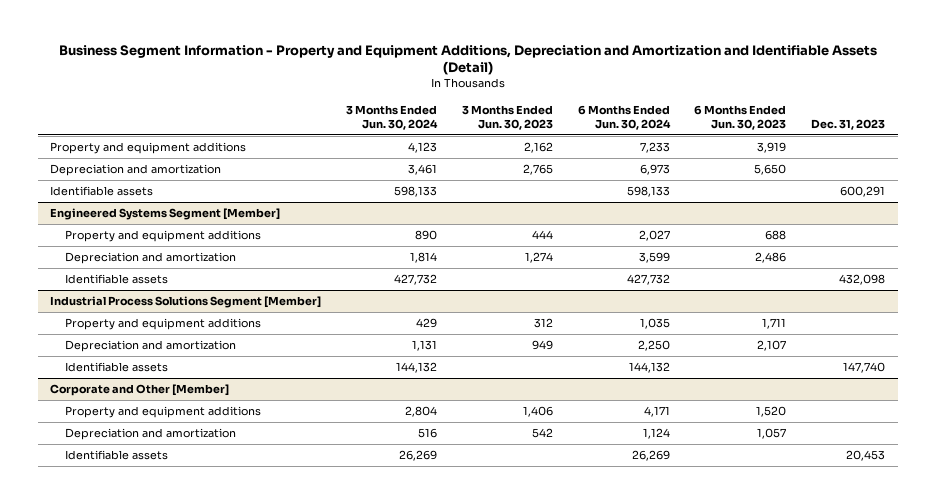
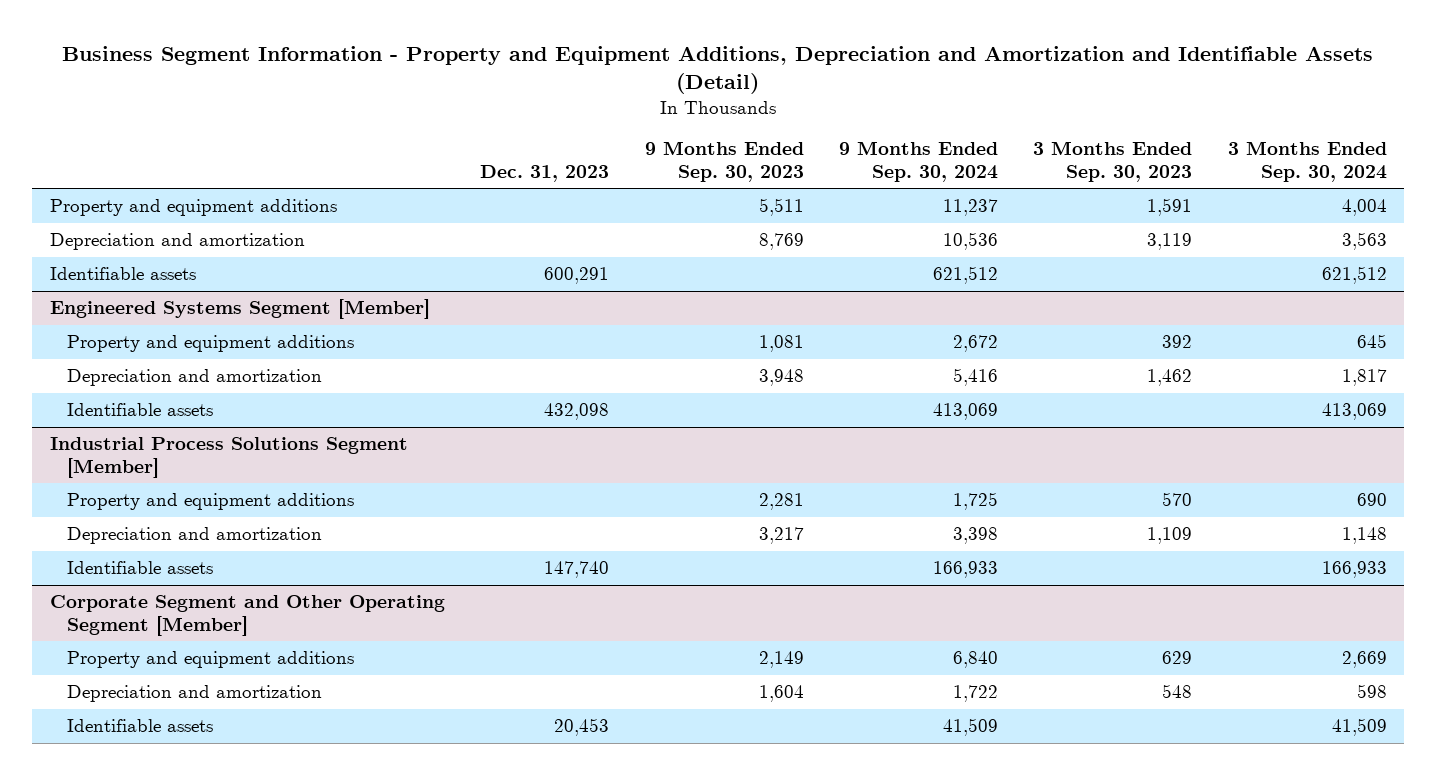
- | 3 Months Ended Jun. 30, 2024 | 3 Months Ended Jun. 30, 2023 | 6 Months Ended Jun. 30, 2024 | 6 Months Ended Jun. 30, 2023 | Dec. 31, 2023
+ | Dec. 31, 2023 | 9 Months Ended Sep. 30, 2023 | 9 Months Ended Sep. 30, 2024 | 3 Months Ended Sep. 30, 2023 | 3 Months Ended Sep. 30, 2024
- Corporate and Other [Member]
+ Corporate Segment and Other Operating Segment [Member]

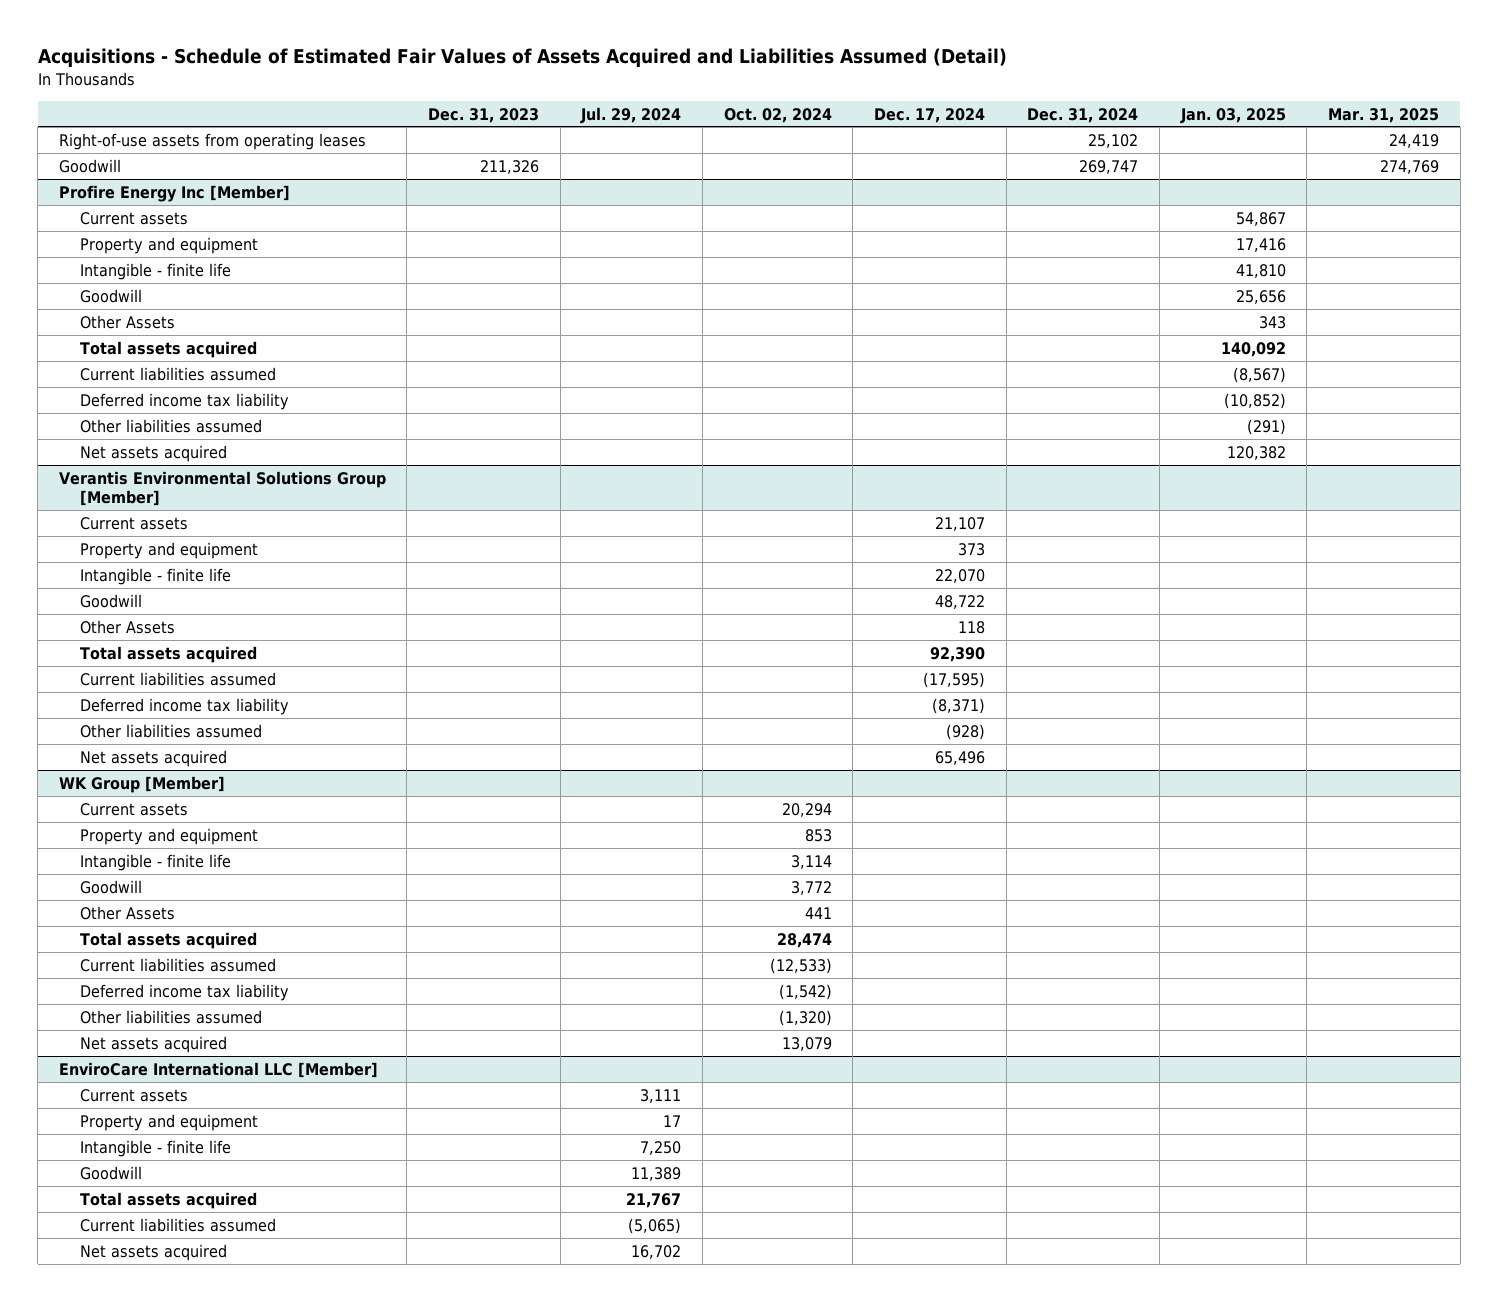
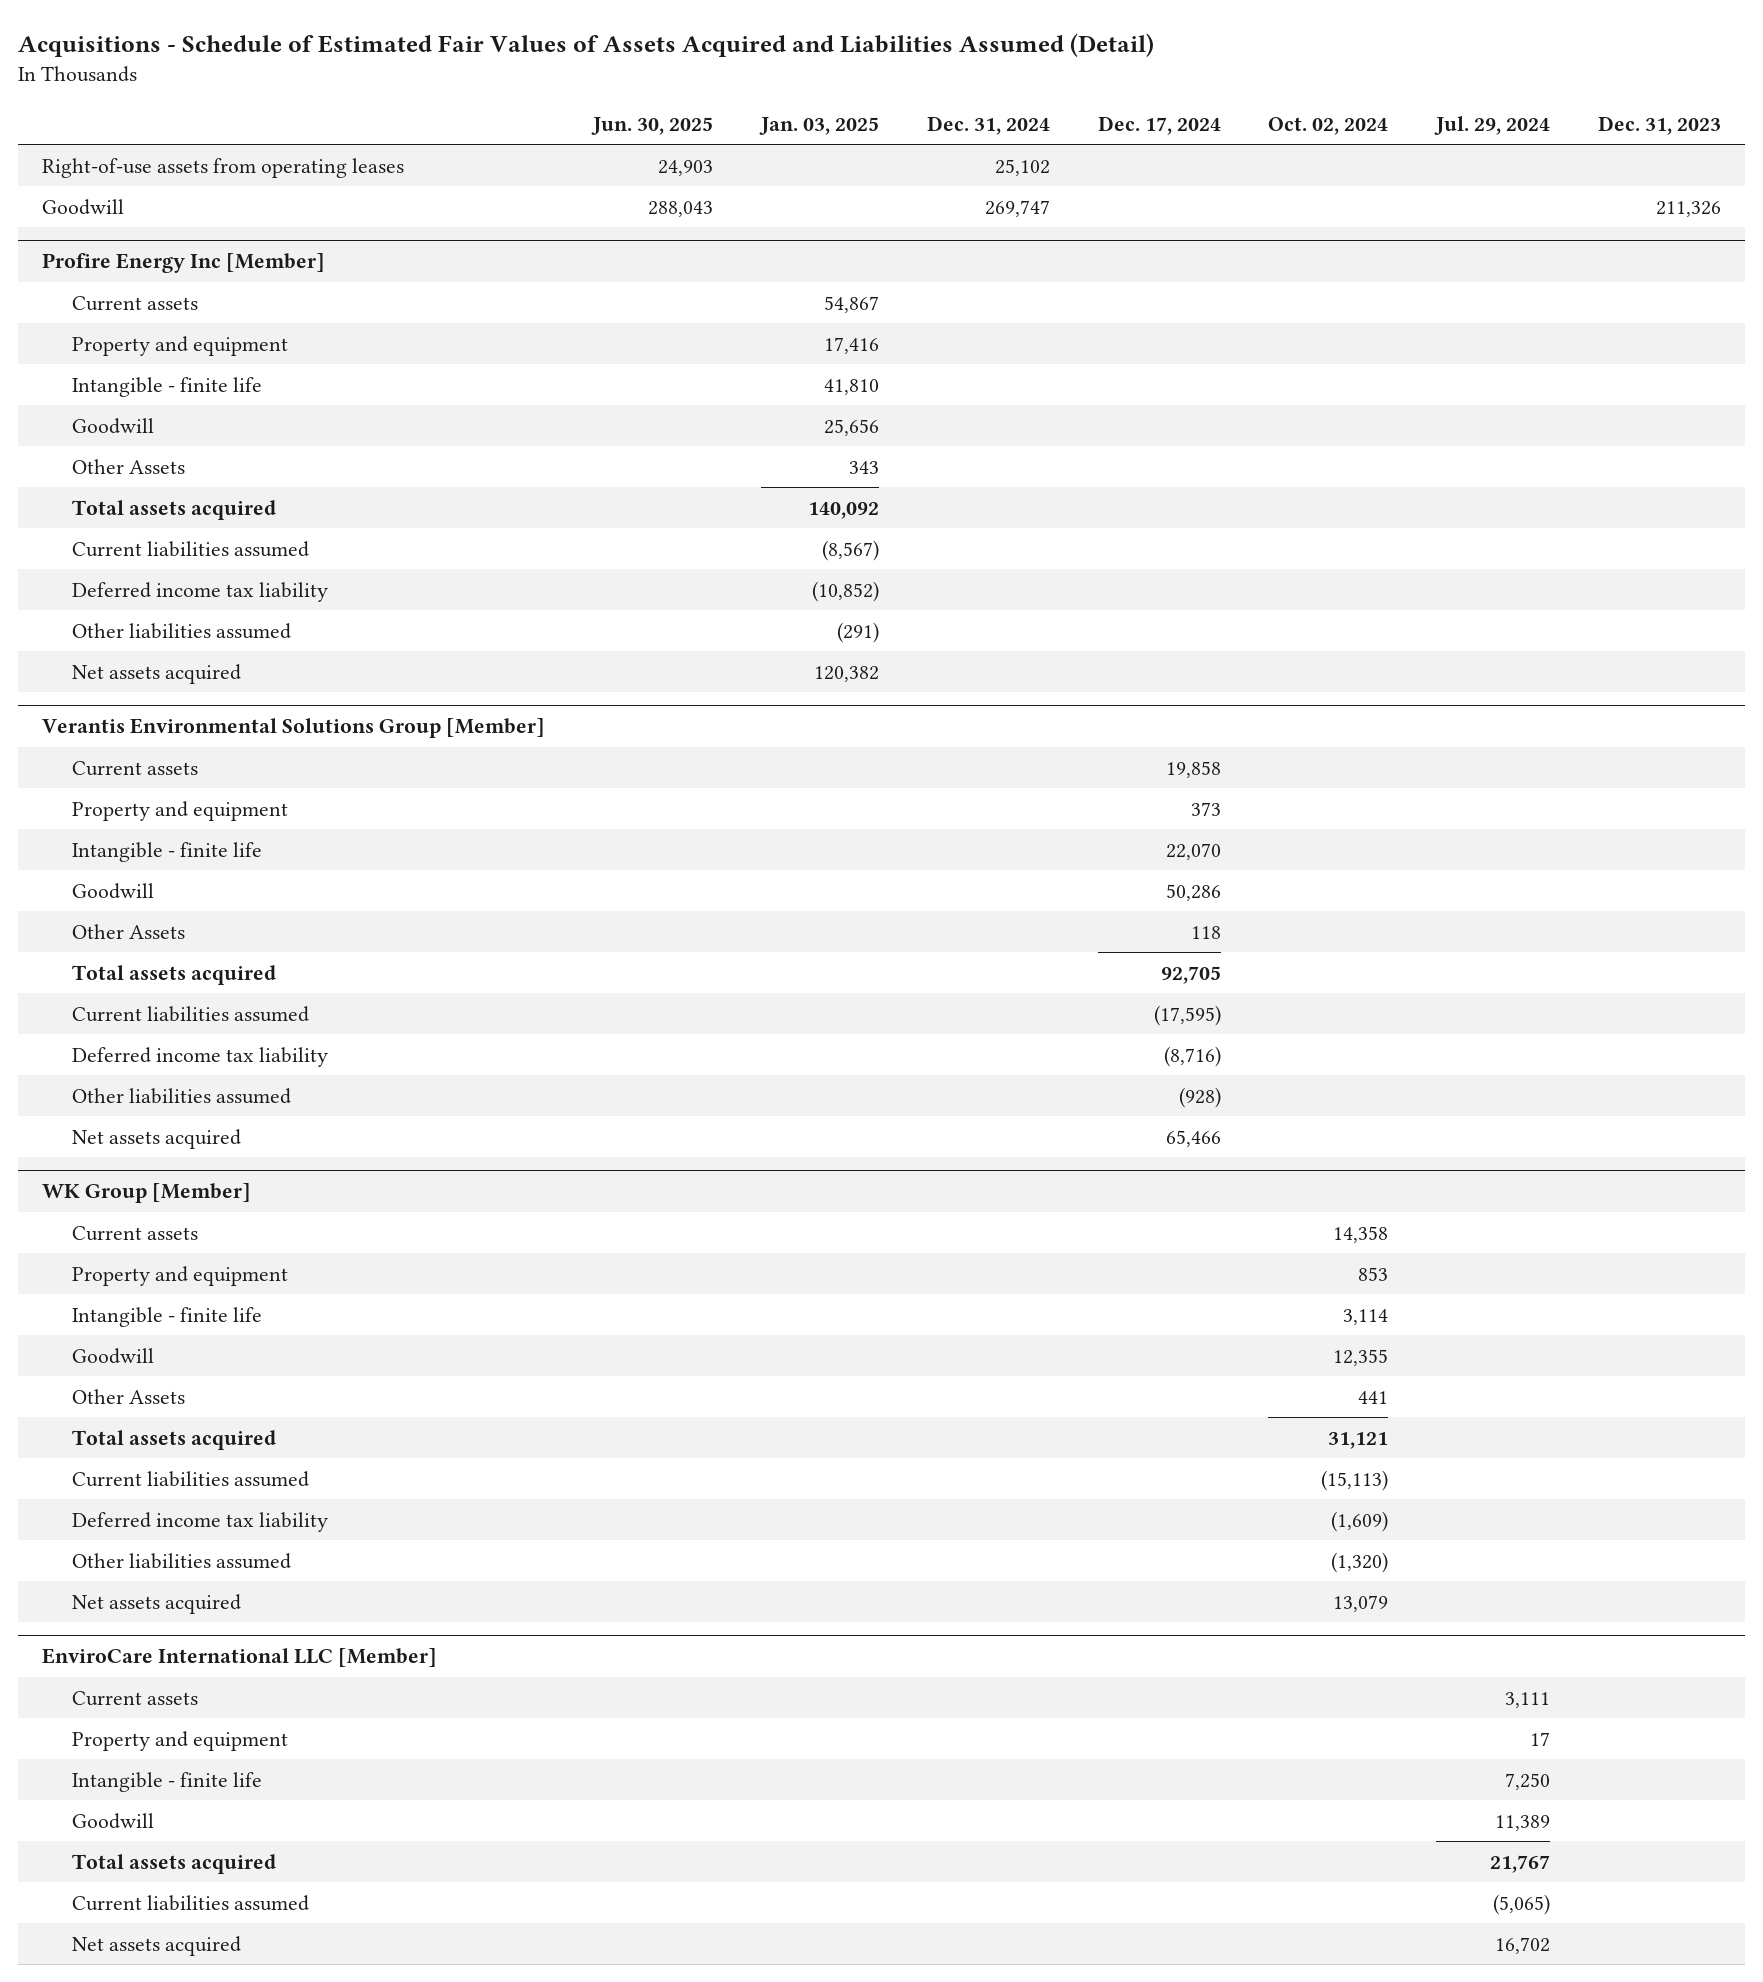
- | Dec. 31, 2023 | Jul. 29, 2024 | Oct. 02, 2024 | Dec. 17, 2024 | Dec. 31, 2024 | Jan. 03, 2025 | Mar. 31, 2025
+ | Jun. 30, 2025 | Jan. 03, 2025 | Dec. 31, 2024 | Dec. 17, 2024 | Oct. 02, 2024 | Jul. 29, 2024 | Dec. 31, 2023
@ Verantis Environmental Solutions Group [Member]
- Current assets | | | | 21,107 | | |
+ Current assets | | | | 19,858 | | |
- Goodwill | | | | 48,722 | | |
+ Goodwill | | | | 50,286 | | |
- Total assets acquired | | | | 92,390 | | |
+ Total assets acquired | | | | 92,705 | | |
- Deferred income tax liability | | | | (8,371) | | |
+ Deferred income tax liability | | | | (8,716) | | |
- Net assets acquired | | | | 65,496 | | |
+ Net assets acquired | | | | 65,466 | | |
@ WK Group [Member]
- Current assets | | | 20,294 | | | |
+ Current assets | | | | | 14,358 | |
- Goodwill | | | 3,772 | | | |
+ Goodwill | | | | | 12,355 | |
- Total assets acquired | | | 28,474 | | | |
- Current liabilities assumed | | | (12,533) | | | |
- Deferred income tax liability | | | (1,542) | | | |
+ Total assets acquired | | | | | 31,121 | |
+ Current liabilities assumed | | | | | (15,113) | |
+ Deferred income tax liability | | | | | (1,609) | |

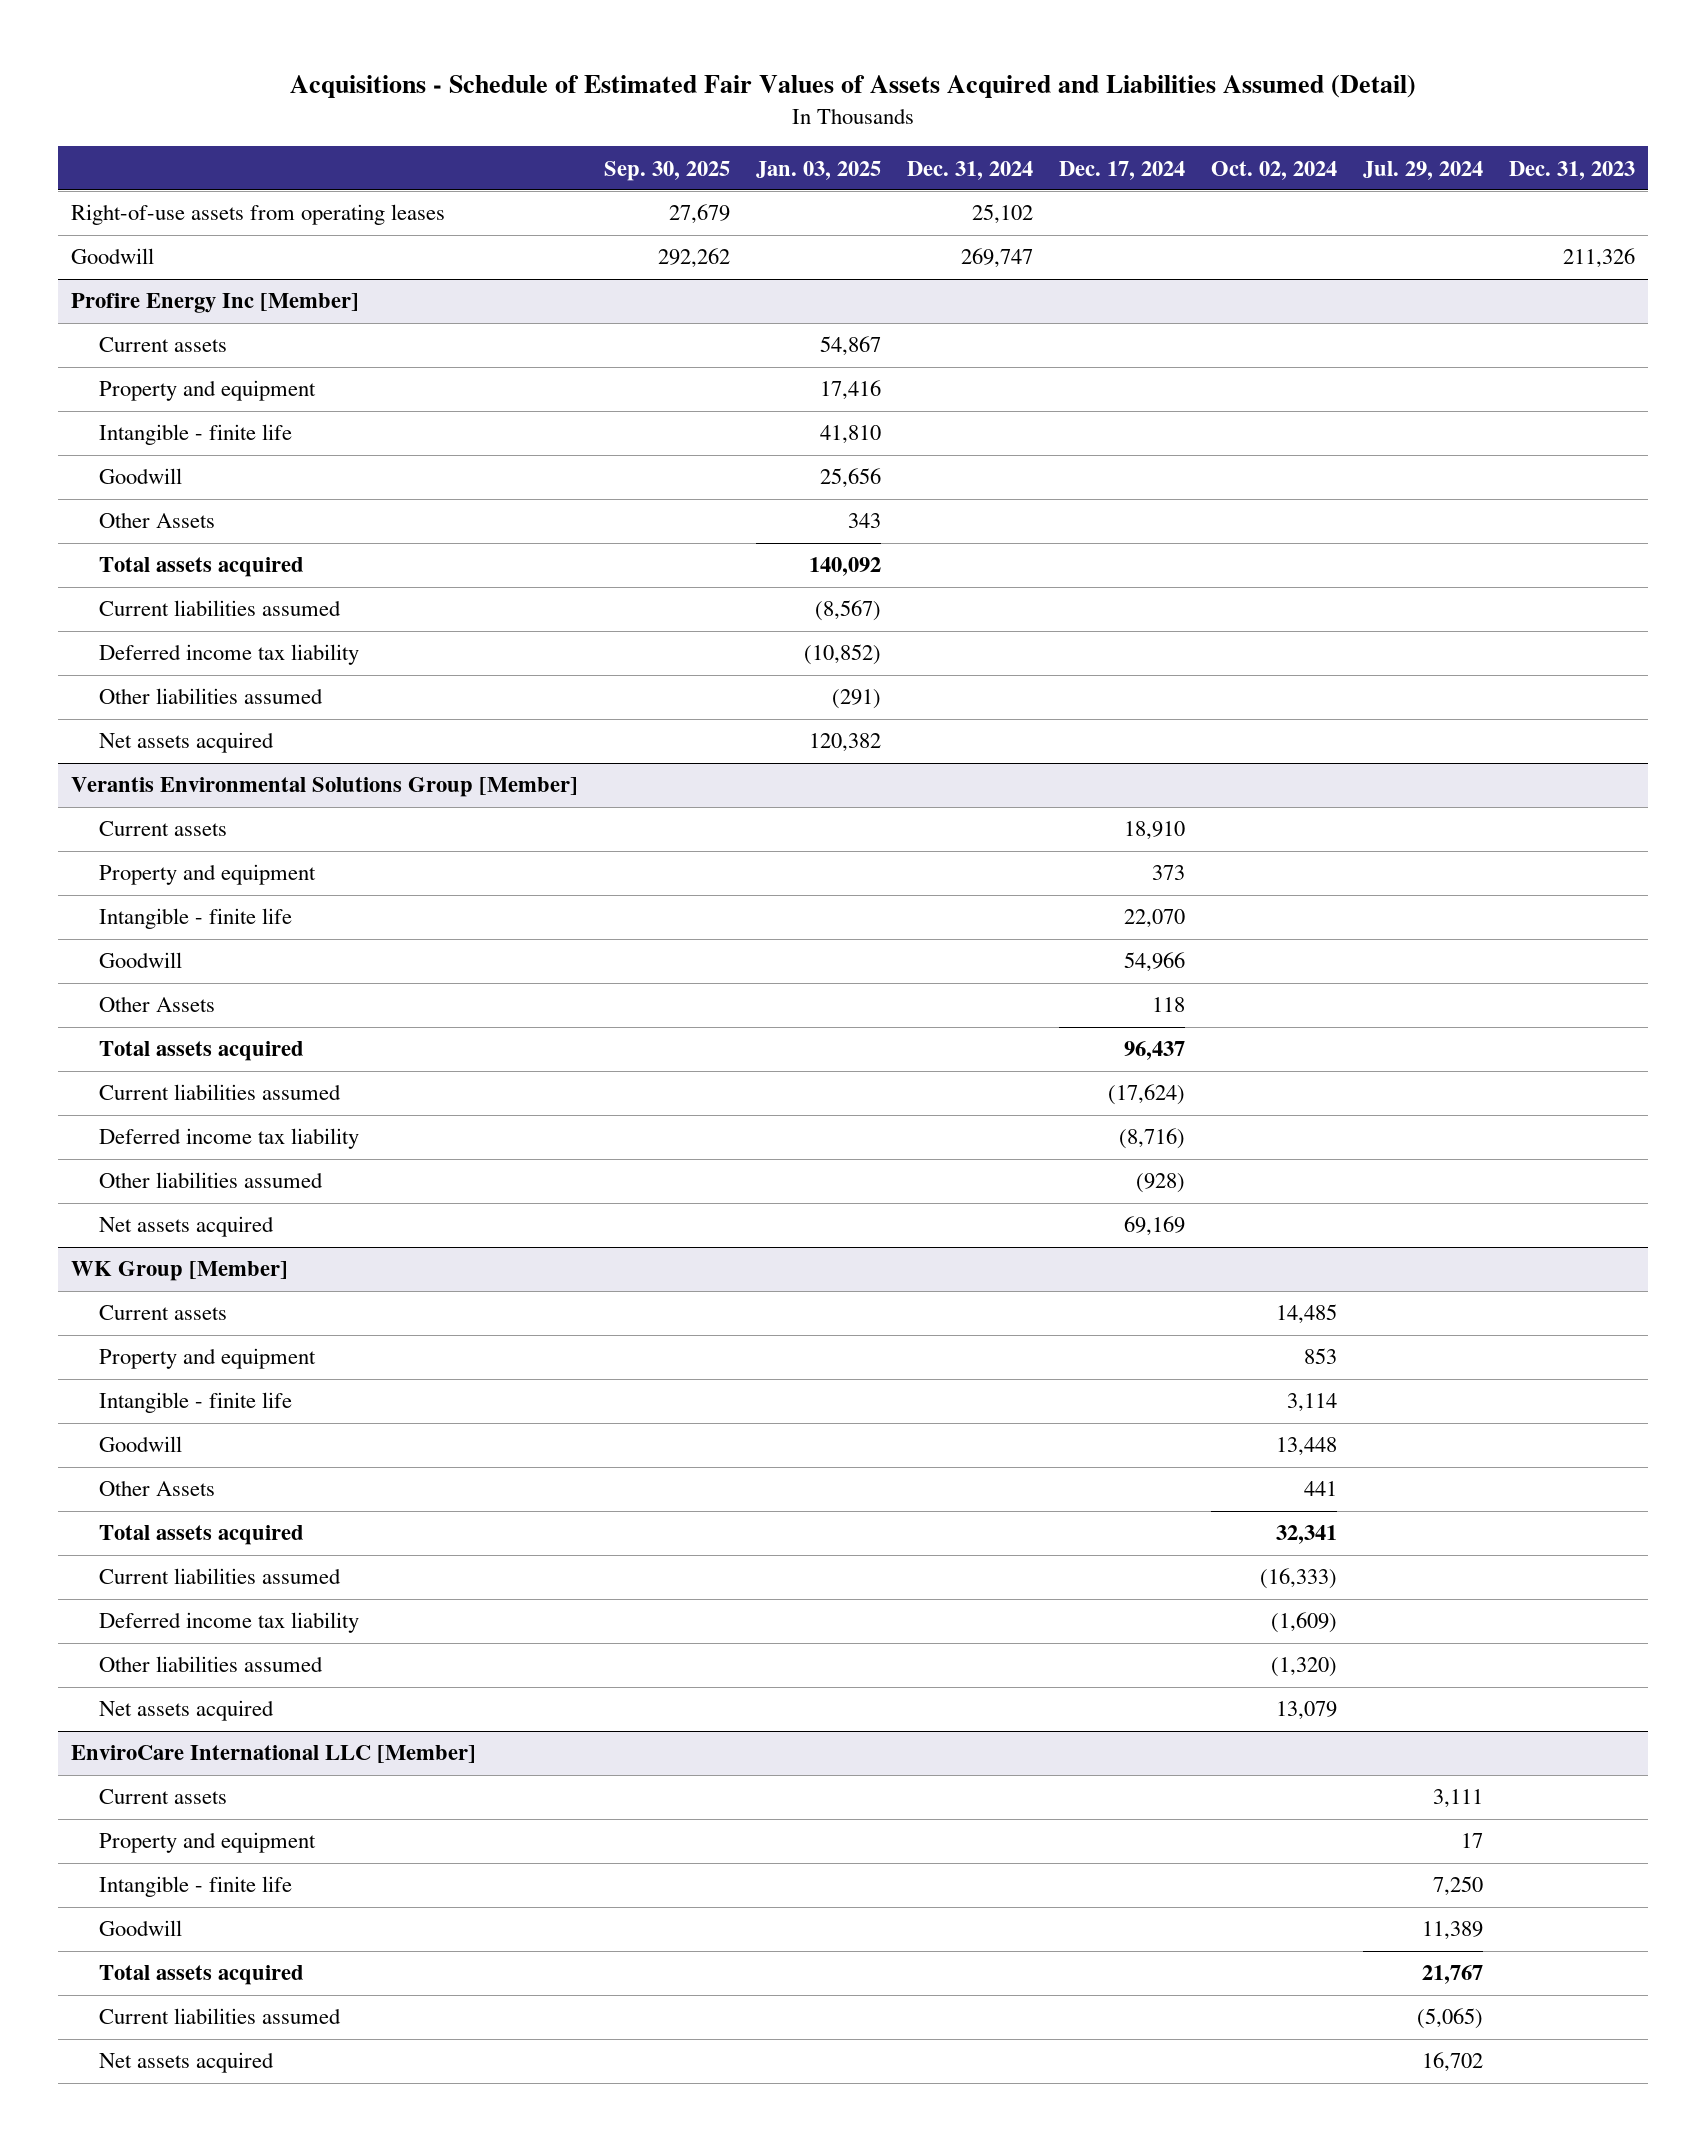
- | Jun. 30, 2025 | Jan. 03, 2025 | Dec. 31, 2024 | Dec. 17, 2024 | Oct. 02, 2024 | Jul. 29, 2024 | Dec. 31, 2023
+ | Sep. 30, 2025 | Jan. 03, 2025 | Dec. 31, 2024 | Dec. 17, 2024 | Oct. 02, 2024 | Jul. 29, 2024 | Dec. 31, 2023
@ Verantis Environmental Solutions Group [Member]
- Current assets | | | | 19,858 | | |
+ Current assets | | | | 18,910 | | |
- Goodwill | | | | 50,286 | | |
+ Goodwill | | | | 54,966 | | |
- Total assets acquired | | | | 92,705 | | |
- Current liabilities assumed | | | | (17,595) | | |
+ Total assets acquired | | | | 96,437 | | |
+ Current liabilities assumed | | | | (17,624) | | |
- Net assets acquired | | | | 65,466 | | |
+ Net assets acquired | | | | 69,169 | | |
@ WK Group [Member]
- Current assets | | | | | 14,358 | |
+ Current assets | | | | | 14,485 | |
- Goodwill | | | | | 12,355 | |
+ Goodwill | | | | | 13,448 | |
- Total assets acquired | | | | | 31,121 | |
- Current liabilities assumed | | | | | (15,113) | |
+ Total assets acquired | | | | | 32,341 | |
+ Current liabilities assumed | | | | | (16,333) | |

